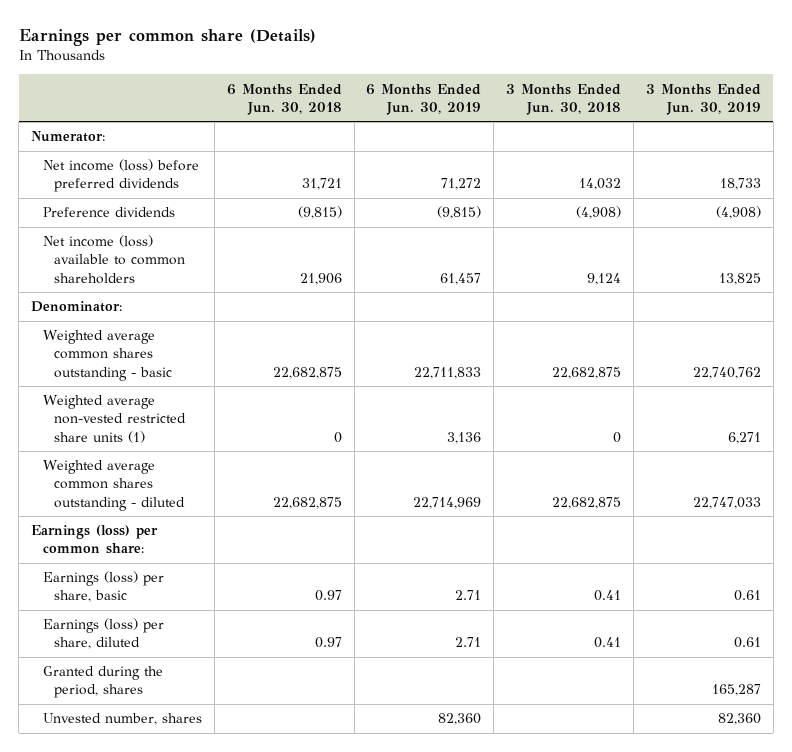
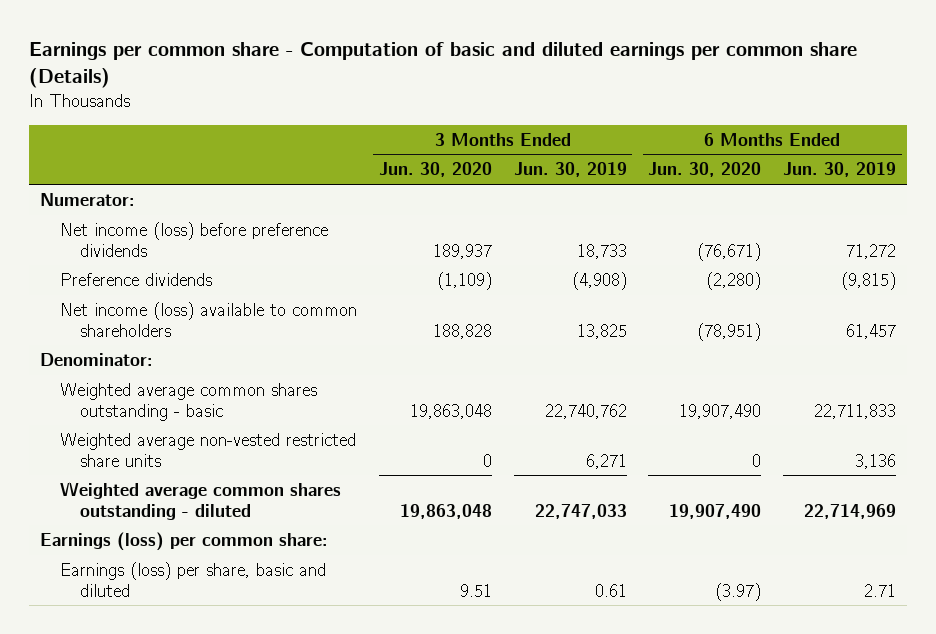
- Earnings per common share (Details)
+ Earnings per common share - Computation of basic and diluted earnings per common share (Details)
- | 6 Months Ended Jun. 30, 2018 | 6 Months Ended Jun. 30, 2019 | 3 Months Ended Jun. 30, 2018 | 3 Months Ended Jun. 30, 2019
+ | 3 Months Ended Jun. 30, 2020 | 3 Months Ended Jun. 30, 2019 | 6 Months Ended Jun. 30, 2020 | 6 Months Ended Jun. 30, 2019
- Net income (loss) before preferred dividends | 31,721 | 71,272 | 14,032 | 18,733
+ Net income (loss) before preference dividends | 189,937 | 18,733 | (76,671) | 71,272
- Weighted average non-vested restricted share units (1) | 0 | 3,136 | 0 | 6,271
+ Weighted average non-vested restricted share units | 0 | 6,271 | 0 | 3,136
- Earnings (loss) per share, basic | 0.97 | 2.71 | 0.41 | 0.61
- Earnings (loss) per share, diluted | 0.97 | 2.71 | 0.41 | 0.61
- Granted during the period, shares | | | | 165,287
- Unvested number, shares | | 82,360 | | 82,360
+ Earnings (loss) per share, basic and diluted | 9.51 | 0.61 | (3.97) | 2.71

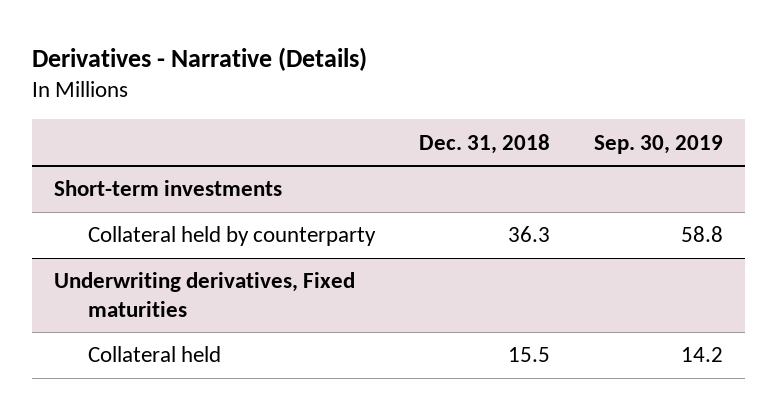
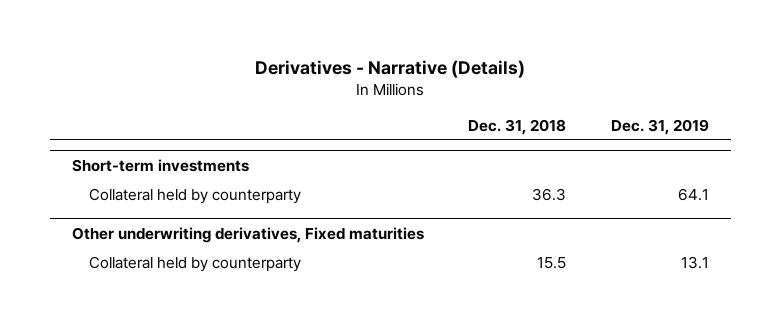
- | Dec. 31, 2018 | Sep. 30, 2019
+ | Dec. 31, 2018 | Dec. 31, 2019
- Underwriting derivatives, Fixed maturities
- Collateral held | 15.5 | 14.2
+ Other underwriting derivatives, Fixed maturities
+ Collateral held by counterparty | 15.5 | 13.1

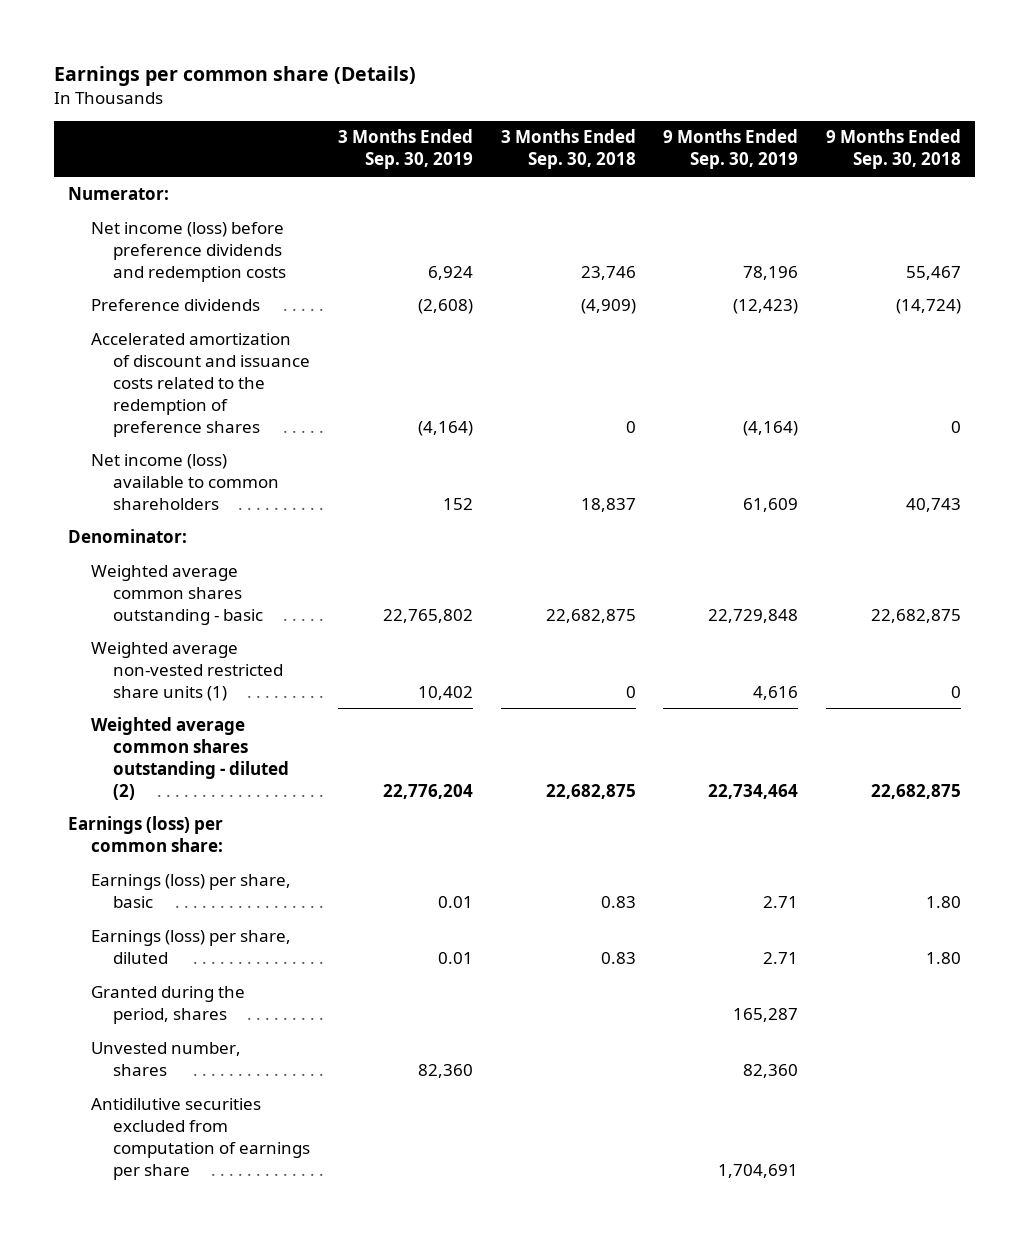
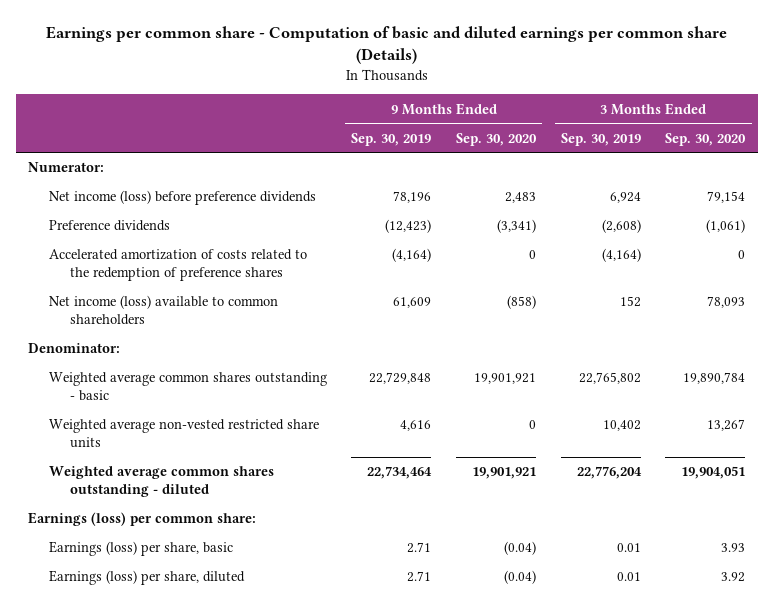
- Earnings per common share (Details)
+ Earnings per common share - Computation of basic and diluted earnings per common share (Details)
- | 3 Months Ended Sep. 30, 2019 | 3 Months Ended Sep. 30, 2018 | 9 Months Ended Sep. 30, 2019 | 9 Months Ended Sep. 30, 2018
+ | 9 Months Ended Sep. 30, 2019 | 9 Months Ended Sep. 30, 2020 | 3 Months Ended Sep. 30, 2019 | 3 Months Ended Sep. 30, 2020
- Net income (loss) before preference dividends and redemption costs | 6,924 | 23,746 | 78,196 | 55,467
+ Net income (loss) before preference dividends | 78,196 | 2,483 | 6,924 | 79,154
- Accelerated amortization of discount and issuance costs related to the redemption of preference shares | (4,164) | 0 | (4,164) | 0
+ Accelerated amortization of costs related to the redemption of preference shares | (4,164) | 0 | (4,164) | 0
- Weighted average non-vested restricted share units (1) | 10,402 | 0 | 4,616 | 0
- Weighted average common shares outstanding - diluted (2) | 22,776,204 | 22,682,875 | 22,734,464 | 22,682,875
+ Weighted average non-vested restricted share units | 4,616 | 0 | 10,402 | 13,267
+ Weighted average common shares outstanding - diluted | 22,734,464 | 19,901,921 | 22,776,204 | 19,904,051
- Granted during the period, shares | | | 165,287 |
- Unvested number, shares | 82,360 | | 82,360 |
- Antidilutive securities excluded from computation of earnings per share | | | 1,704,691 |

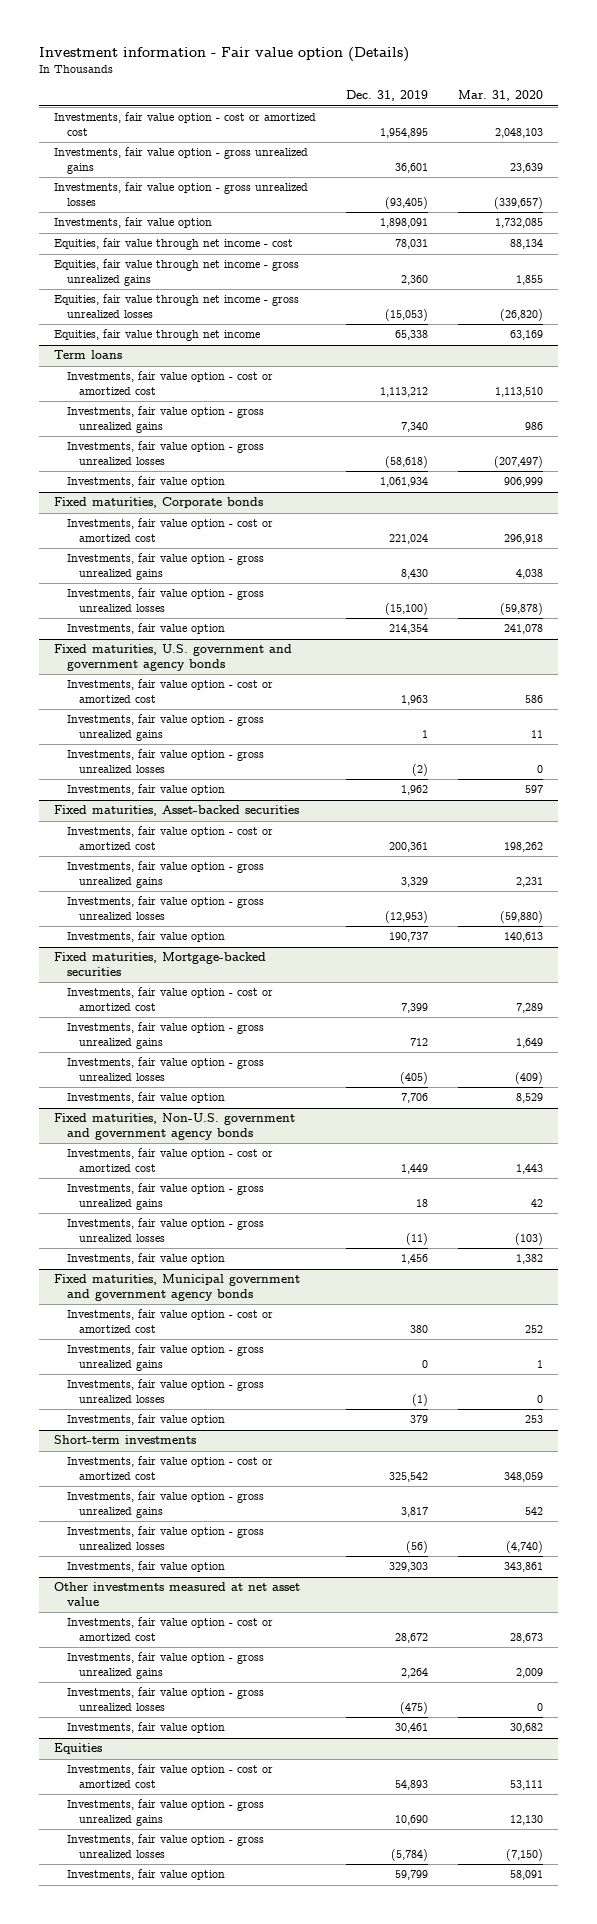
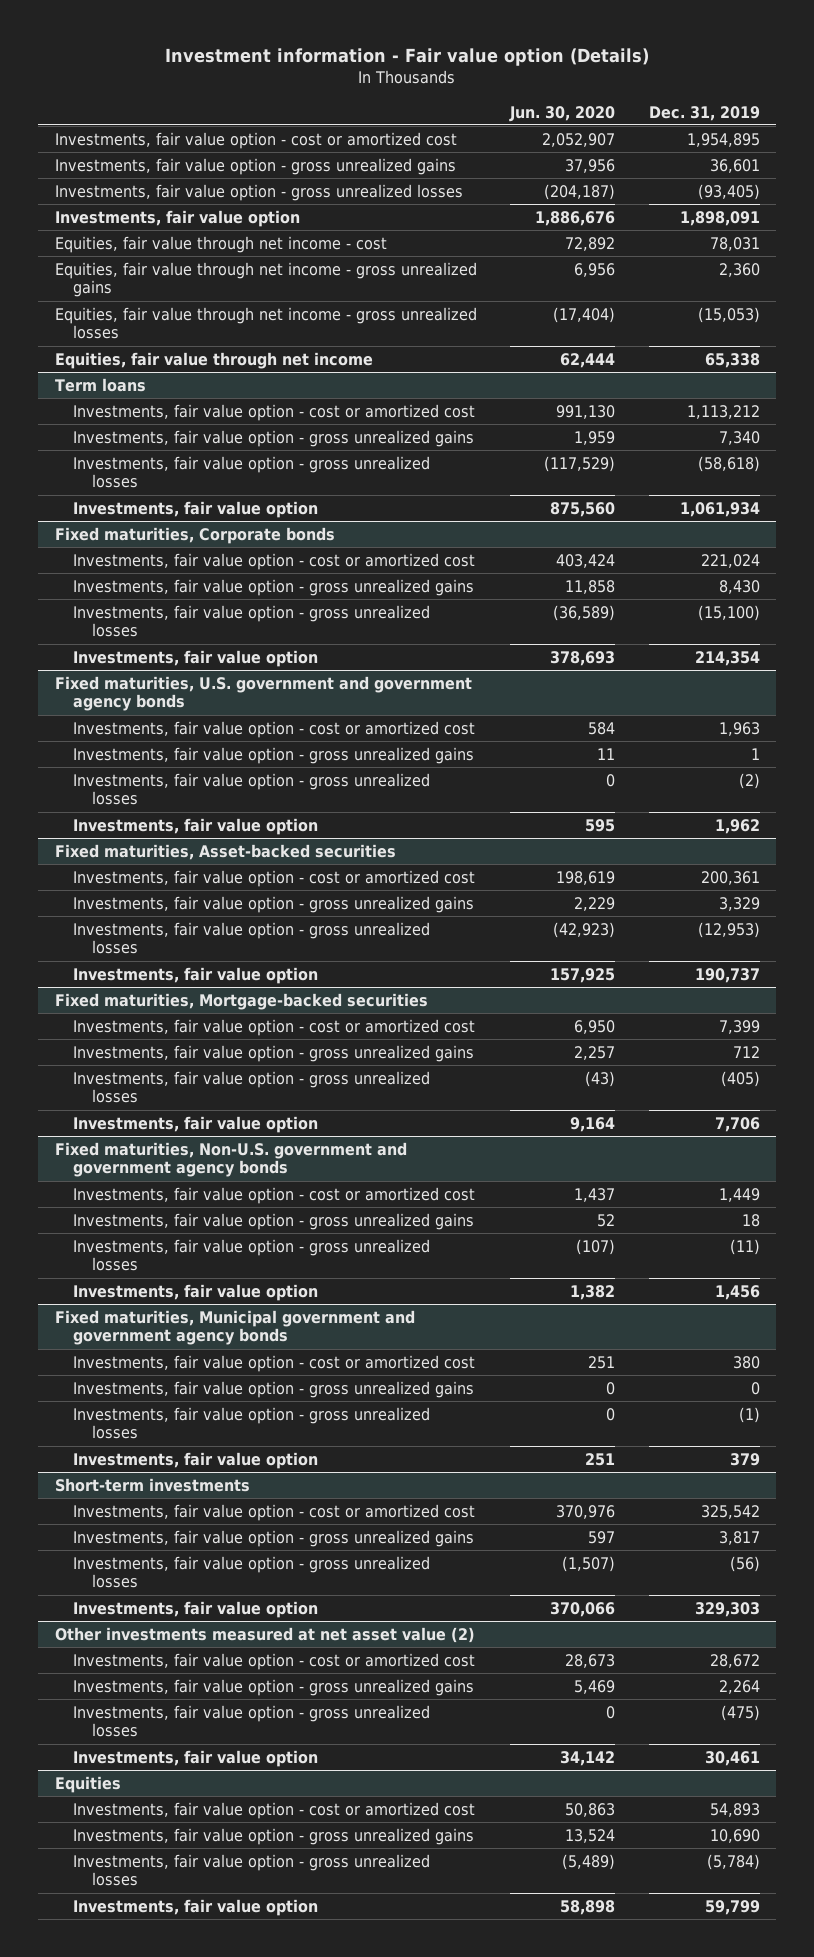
- | Dec. 31, 2019 | Mar. 31, 2020
+ | Jun. 30, 2020 | Dec. 31, 2019
- Other investments measured at net asset value
+ Other investments measured at net asset value (2)

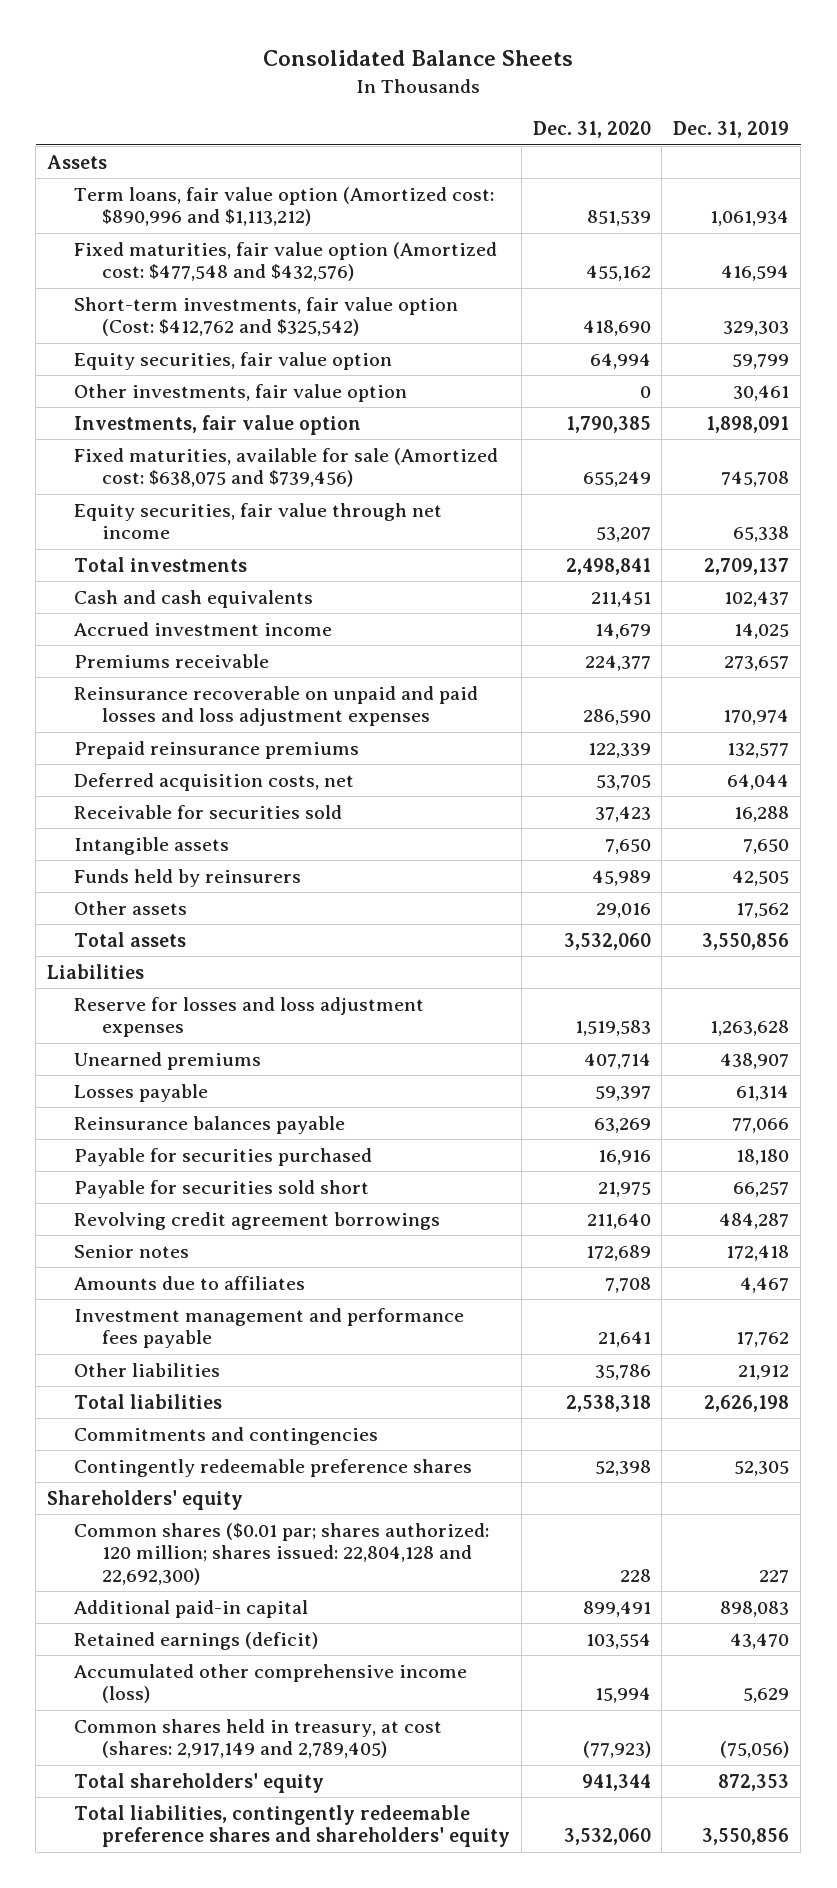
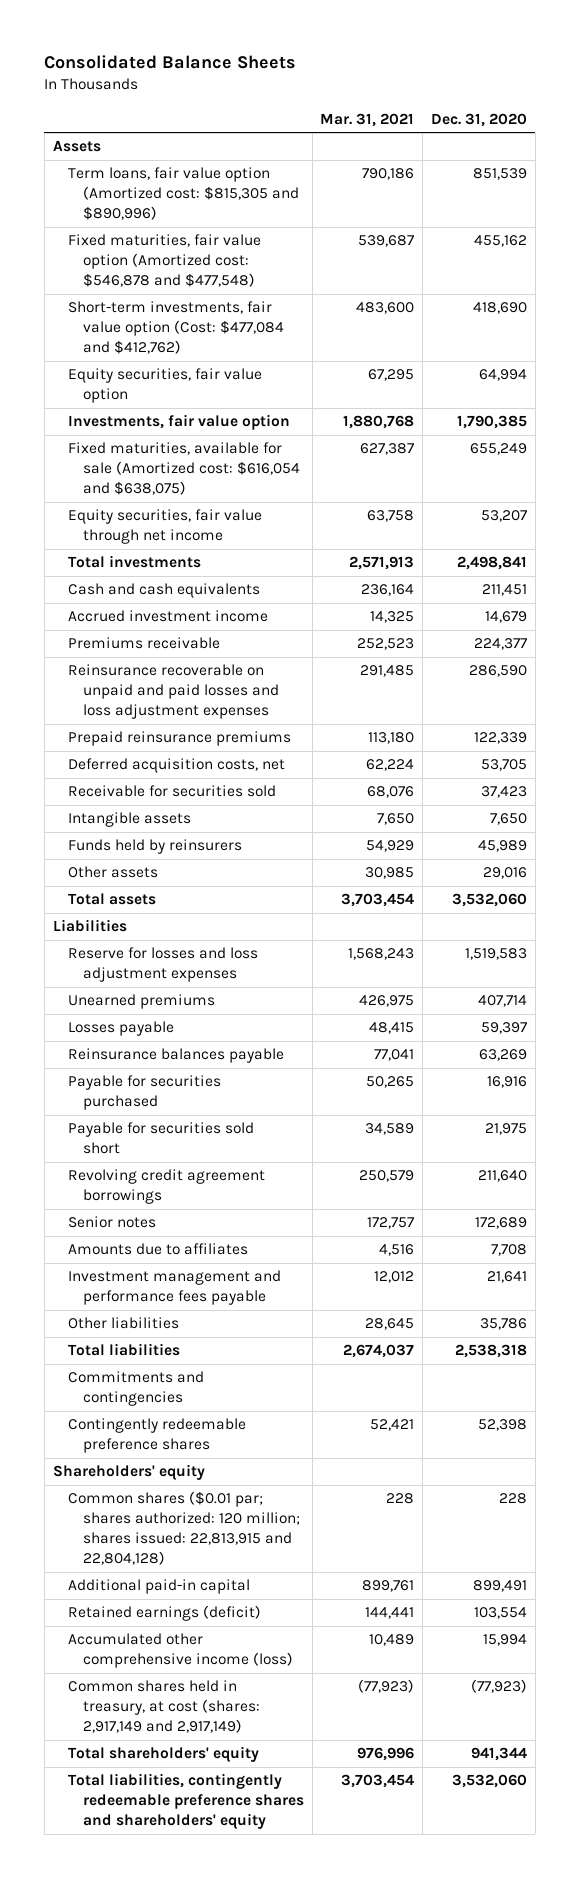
- | Dec. 31, 2020 | Dec. 31, 2019
+ | Mar. 31, 2021 | Dec. 31, 2020
- Term loans, fair value option (Amortized cost: $890,996 and $1,113,212) | 851,539 | 1,061,934
- Fixed maturities, fair value option (Amortized cost: $477,548 and $432,576) | 455,162 | 416,594
- Short-term investments, fair value option (Cost: $412,762 and $325,542) | 418,690 | 329,303
+ Term loans, fair value option (Amortized cost: $815,305 and $890,996) | 790,186 | 851,539
+ Fixed maturities, fair value option (Amortized cost: $546,878 and $477,548) | 539,687 | 455,162
+ Short-term investments, fair value option (Cost: $477,084 and $412,762) | 483,600 | 418,690
- Other investments, fair value option | 0 | 30,461
- Fixed maturities, available for sale (Amortized cost: $638,075 and $739,456) | 655,249 | 745,708
+ Fixed maturities, available for sale (Amortized cost: $616,054 and $638,075) | 627,387 | 655,249
- Common shares ($0.01 par; shares authorized: 120 million; shares issued: 22,804,128 and 22,692,300) | 228 | 227
+ Common shares ($0.01 par; shares authorized: 120 million; shares issued: 22,813,915 and 22,804,128) | 228 | 228
- Common shares held in treasury, at cost (shares: 2,917,149 and 2,789,405) | (77,923) | (75,056)
+ Common shares held in treasury, at cost (shares: 2,917,149 and 2,917,149) | (77,923) | (77,923)

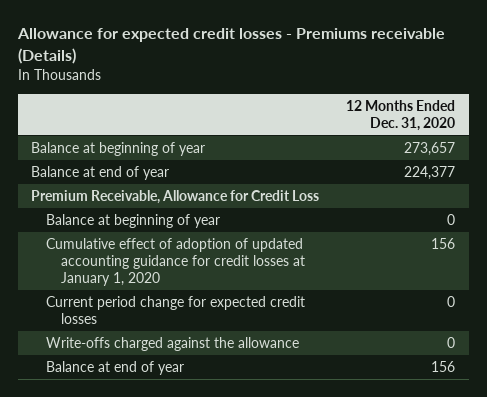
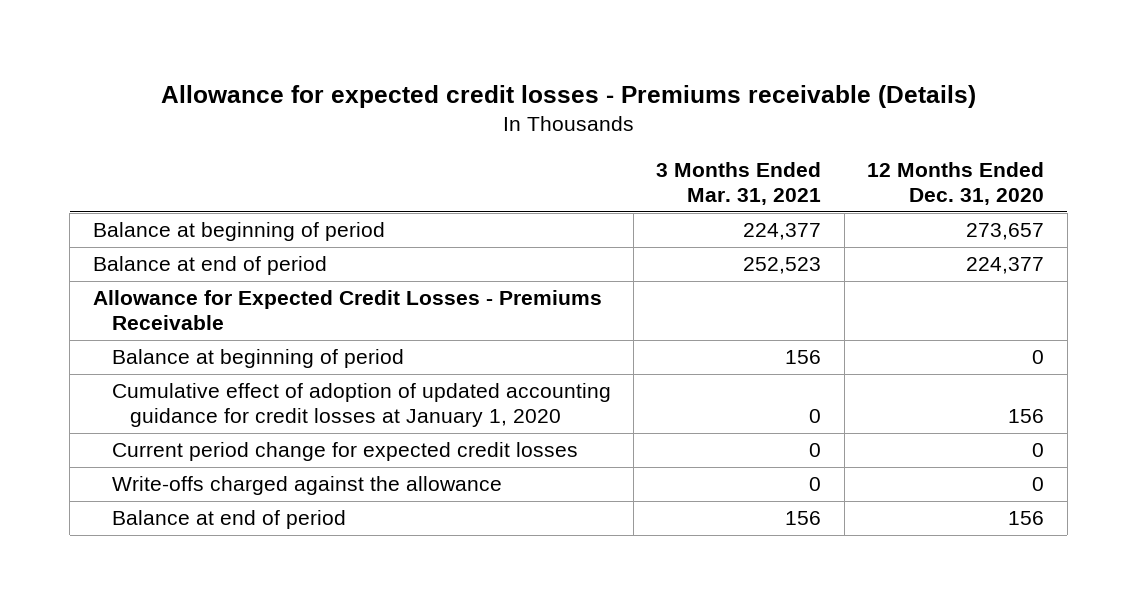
- | 12 Months Ended Dec. 31, 2020
+ | 3 Months Ended Mar. 31, 2021 | 12 Months Ended Dec. 31, 2020
- Balance at beginning of year | 273,657
- Balance at end of year | 224,377
- Premium Receivable, Allowance for Credit Loss
- Balance at beginning of year | 0
+ Balance at beginning of period | 224,377 | 273,657
+ Balance at end of period | 252,523 | 224,377
+ Allowance for Expected Credit Losses - Premiums Receivable
+ Balance at beginning of period | 156 | 0
- Balance at end of year | 156
+ Balance at end of period | 156 | 156

